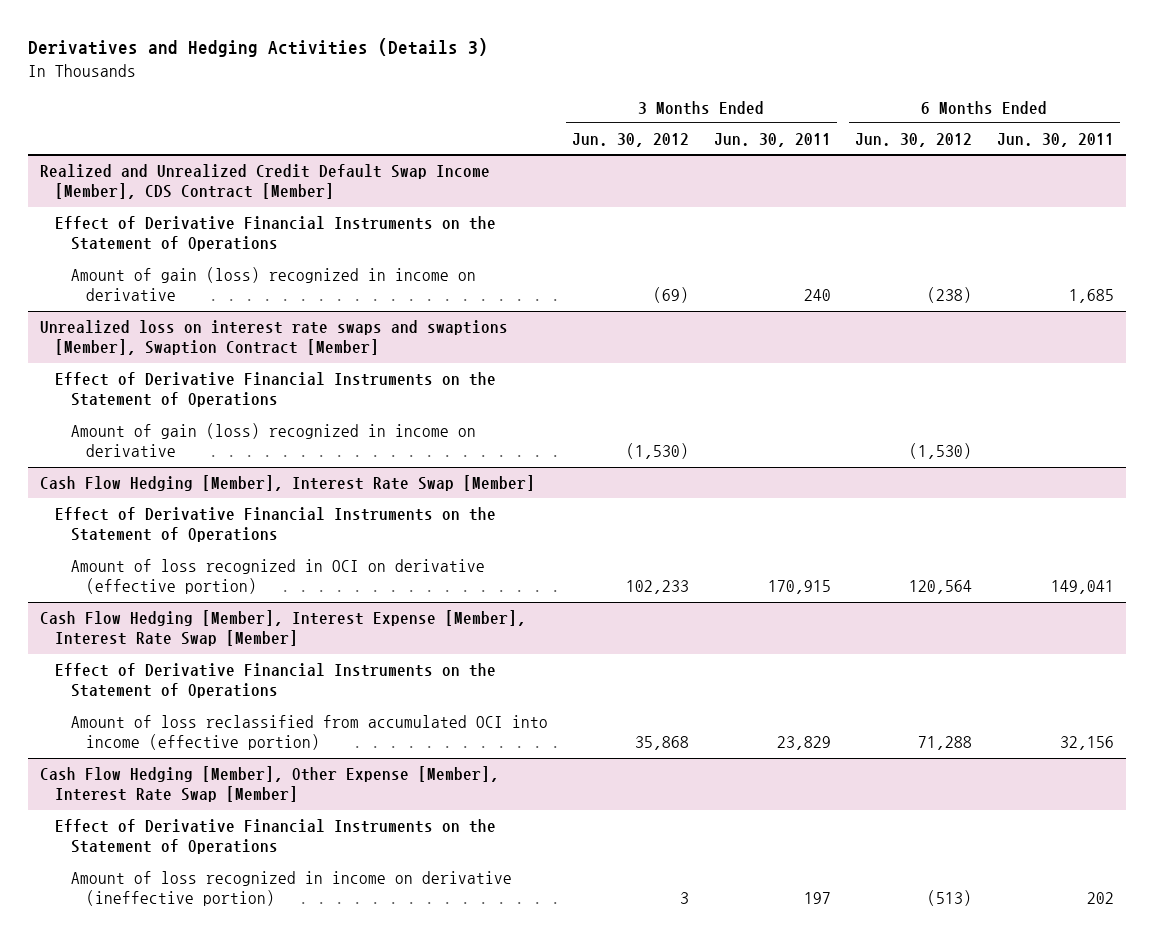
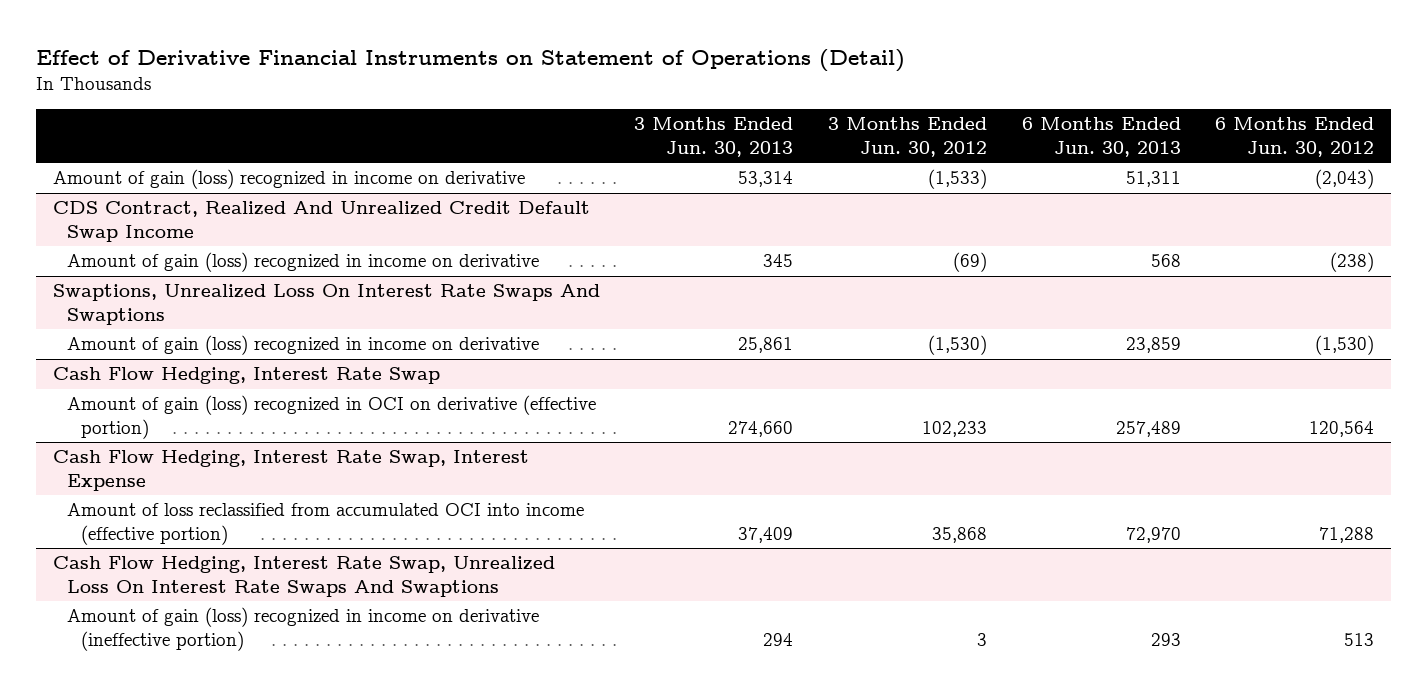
- Derivatives and Hedging Activities (Details 3)
+ Effect of Derivative Financial Instruments on Statement of Operations (Detail)
- | 3 Months Ended Jun. 30, 2012 | 3 Months Ended Jun. 30, 2011 | 6 Months Ended Jun. 30, 2012 | 6 Months Ended Jun. 30, 2011
+ | 3 Months Ended Jun. 30, 2013 | 3 Months Ended Jun. 30, 2012 | 6 Months Ended Jun. 30, 2013 | 6 Months Ended Jun. 30, 2012
- Realized and Unrealized Credit Default Swap Income [Member], CDS Contract [Member]
- Effect of Derivative Financial Instruments on the Statement of Operations
+ Amount of gain (loss) recognized in income on derivative | 53,314 | (1,533) | 51,311 | (2,043)
+ CDS Contract, Realized And Unrealized Credit Default Swap Income
- Unrealized loss on interest rate swaps and swaptions [Member], Swaption Contract [Member]
- Effect of Derivative Financial Instruments on the Statement of Operations
+ Swaptions, Unrealized Loss On Interest Rate Swaps And Swaptions
- Cash Flow Hedging [Member], Interest Rate Swap [Member]
- Effect of Derivative Financial Instruments on the Statement of Operations
- Amount of loss recognized in OCI on derivative (effective portion) | 102,233 | 170,915 | 120,564 | 149,041
- Cash Flow Hedging [Member], Interest Expense [Member], Interest Rate Swap [Member]
- Effect of Derivative Financial Instruments on the Statement of Operations
+ Cash Flow Hedging, Interest Rate Swap
+ Amount of gain (loss) recognized in OCI on derivative (effective portion) | 274,660 | 102,233 | 257,489 | 120,564
+ Cash Flow Hedging, Interest Rate Swap, Interest Expense
- Cash Flow Hedging [Member], Other Expense [Member], Interest Rate Swap [Member]
- Effect of Derivative Financial Instruments on the Statement of Operations
- Amount of loss recognized in income on derivative (ineffective portion) | 3 | 197 | (513) | 202
+ Cash Flow Hedging, Interest Rate Swap, Unrealized Loss On Interest Rate Swaps And Swaptions
+ Amount of gain (loss) recognized in income on derivative (ineffective portion) | 294 | 3 | 293 | 513

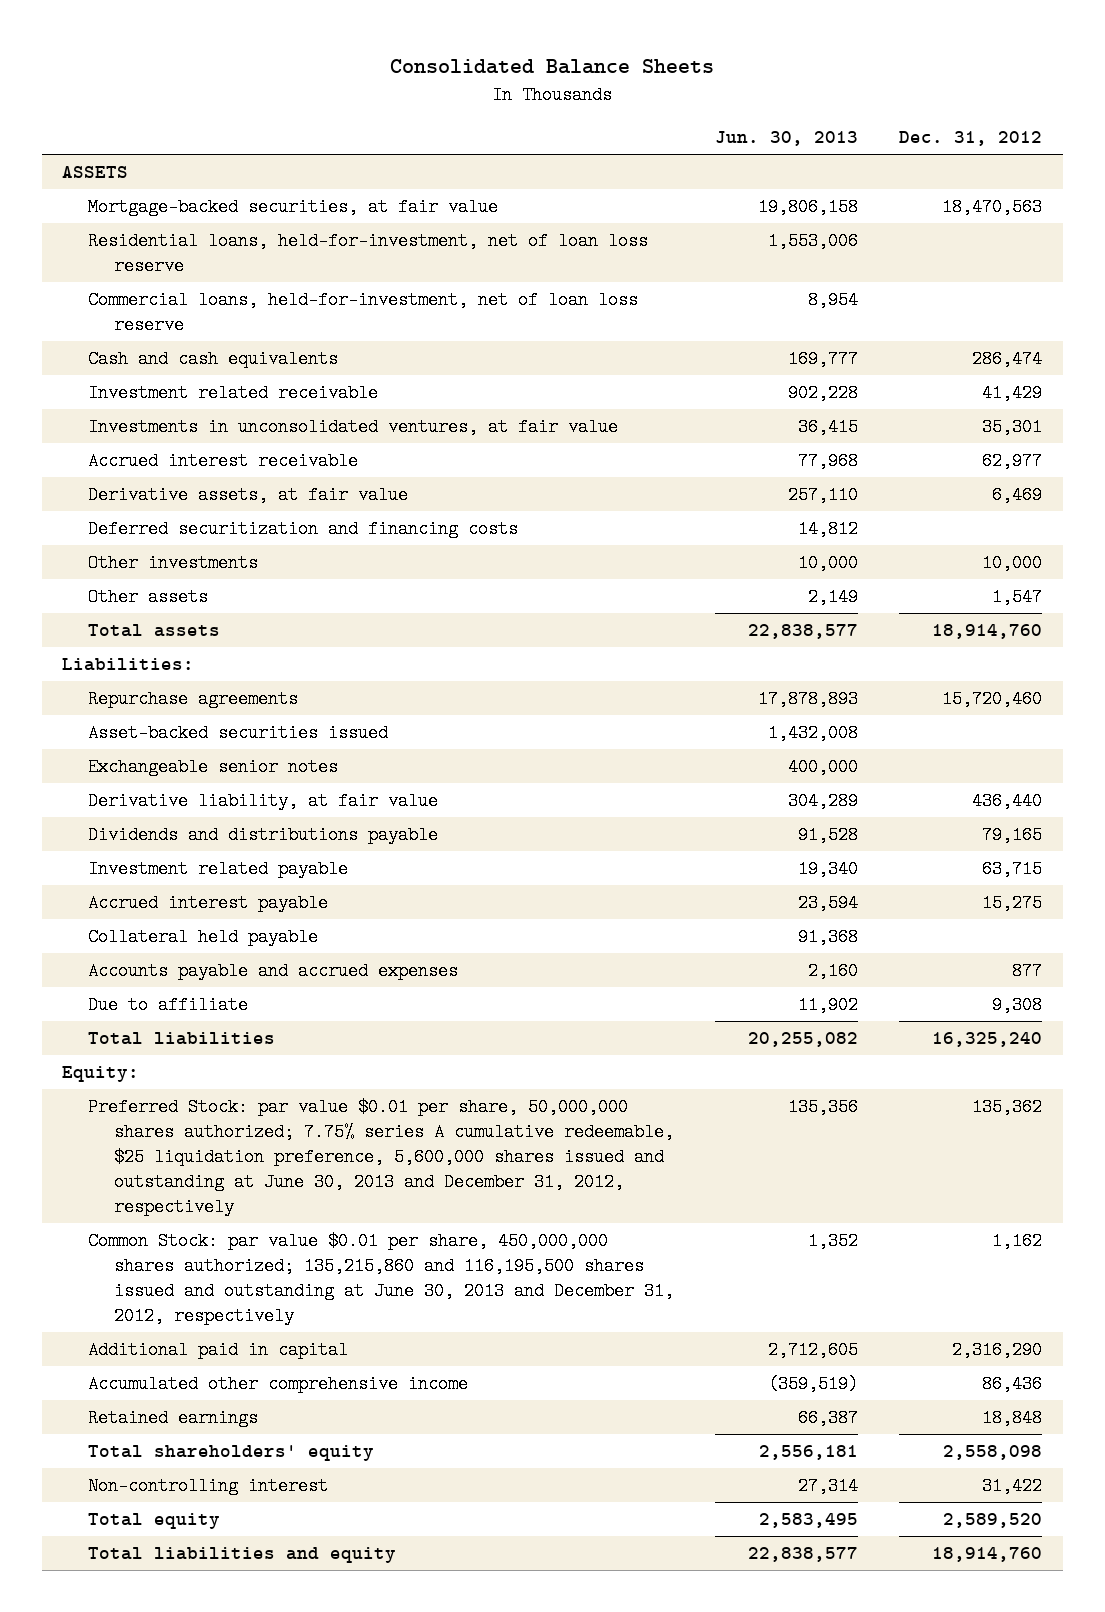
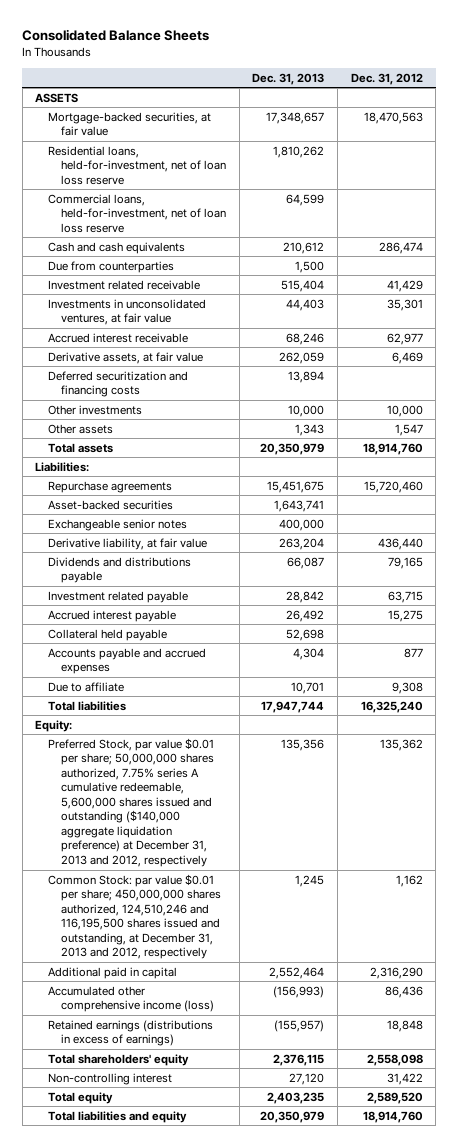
- | Jun. 30, 2013 | Dec. 31, 2012
+ | Dec. 31, 2013 | Dec. 31, 2012
+ Due from counterparties | 1,500 |
- Asset-backed securities issued | 1,432,008 |
+ Asset-backed securities | 1,643,741 |
- Preferred Stock: par value $0.01 per share, 50,000,000 shares authorized; 7.75% series A cumulative redeemable, $25 liquidation preference, 5,600,000 shares issued and outstanding at June 30, 2013 and December 31, 2012, respectively | 135,356 | 135,362
- Common Stock: par value $0.01 per share, 450,000,000 shares authorized; 135,215,860 and 116,195,500 shares issued and outstanding at June 30, 2013 and December 31, 2012, respectively | 1,352 | 1,162
+ Preferred Stock, par value $0.01 per share; 50,000,000 shares authorized, 7.75% series A cumulative redeemable, 5,600,000 shares issued and outstanding ($140,000 aggregate liquidation preference) at December 31, 2013 and 2012, respectively | 135,356 | 135,362
+ Common Stock: par value $0.01 per share; 450,000,000 shares authorized, 124,510,246 and 116,195,500 shares issued and outstanding, at December 31, 2013 and 2012, respectively | 1,245 | 1,162
- Accumulated other comprehensive income | (359,519) | 86,436
- Retained earnings | 66,387 | 18,848
+ Accumulated other comprehensive income (loss) | (156,993) | 86,436
+ Retained earnings (distributions in excess of earnings) | (155,957) | 18,848

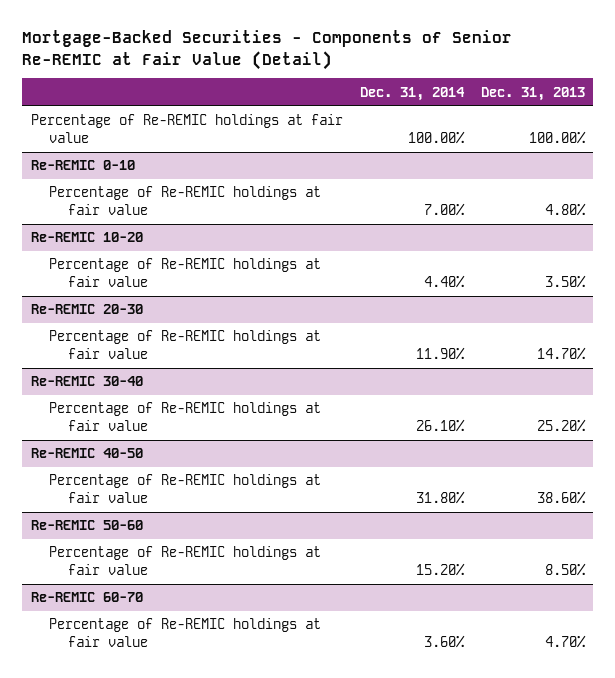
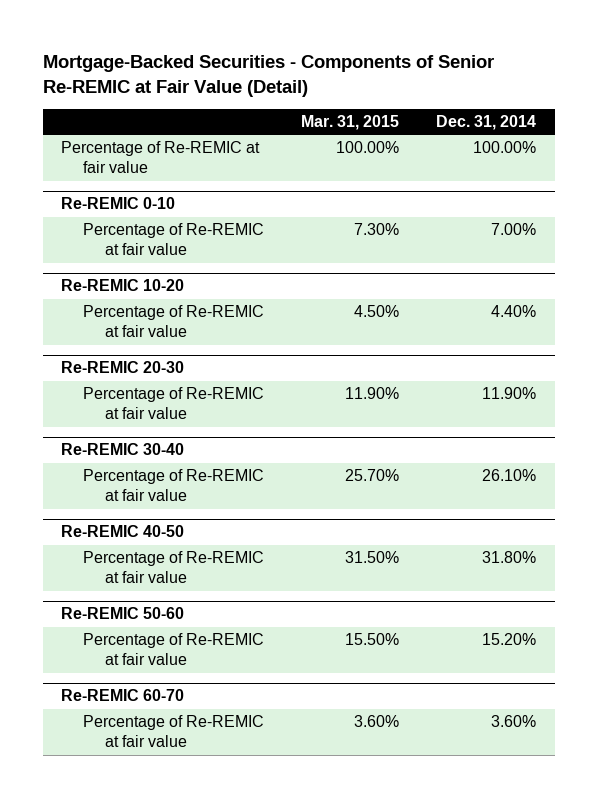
- | Dec. 31, 2014 | Dec. 31, 2013
+ | Mar. 31, 2015 | Dec. 31, 2014
- Percentage of Re-REMIC holdings at fair value | 100.00% | 100.00%
+ Percentage of Re-REMIC at fair value | 100.00% | 100.00%
@ Re-REMIC 0-10
- Percentage of Re-REMIC holdings at fair value | 7.00% | 4.80%
+ Percentage of Re-REMIC at fair value | 7.30% | 7.00%
@ Re-REMIC 10-20
- Percentage of Re-REMIC holdings at fair value | 4.40% | 3.50%
+ Percentage of Re-REMIC at fair value | 4.50% | 4.40%
@ Re-REMIC 20-30
- Percentage of Re-REMIC holdings at fair value | 11.90% | 14.70%
+ Percentage of Re-REMIC at fair value | 11.90% | 11.90%
@ Re-REMIC 30-40
- Percentage of Re-REMIC holdings at fair value | 26.10% | 25.20%
+ Percentage of Re-REMIC at fair value | 25.70% | 26.10%
@ Re-REMIC 40-50
- Percentage of Re-REMIC holdings at fair value | 31.80% | 38.60%
+ Percentage of Re-REMIC at fair value | 31.50% | 31.80%
@ Re-REMIC 50-60
- Percentage of Re-REMIC holdings at fair value | 15.20% | 8.50%
+ Percentage of Re-REMIC at fair value | 15.50% | 15.20%
@ Re-REMIC 60-70
- Percentage of Re-REMIC holdings at fair value | 3.60% | 4.70%
+ Percentage of Re-REMIC at fair value | 3.60% | 3.60%

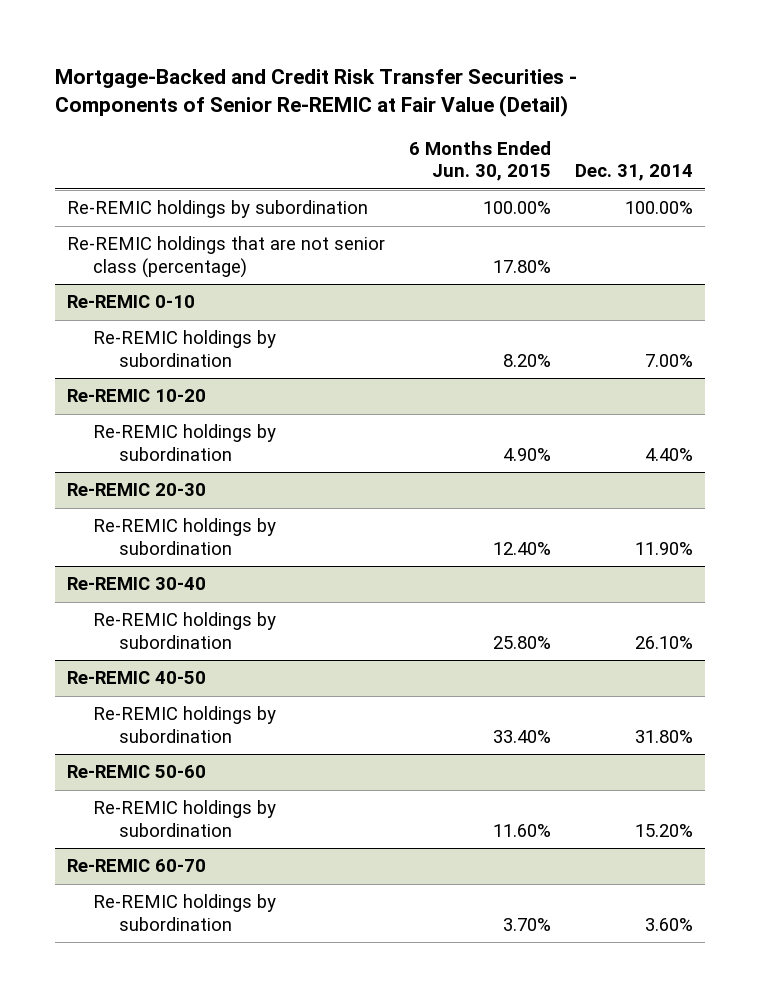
- Mortgage-Backed Securities - Components of Senior Re-REMIC at Fair Value (Detail)
+ Mortgage-Backed and Credit Risk Transfer Securities - Components of Senior Re-REMIC at Fair Value (Detail)
- | Mar. 31, 2015 | Dec. 31, 2014
+ | 6 Months Ended Jun. 30, 2015 | Dec. 31, 2014
- Percentage of Re-REMIC at fair value | 100.00% | 100.00%
+ Re-REMIC holdings by subordination | 100.00% | 100.00%
+ Re-REMIC holdings that are not senior class (percentage) | 17.80% |
@ Re-REMIC 0-10
- Percentage of Re-REMIC at fair value | 7.30% | 7.00%
+ Re-REMIC holdings by subordination | 8.20% | 7.00%
@ Re-REMIC 10-20
- Percentage of Re-REMIC at fair value | 4.50% | 4.40%
+ Re-REMIC holdings by subordination | 4.90% | 4.40%
@ Re-REMIC 20-30
- Percentage of Re-REMIC at fair value | 11.90% | 11.90%
+ Re-REMIC holdings by subordination | 12.40% | 11.90%
@ Re-REMIC 30-40
- Percentage of Re-REMIC at fair value | 25.70% | 26.10%
+ Re-REMIC holdings by subordination | 25.80% | 26.10%
@ Re-REMIC 40-50
- Percentage of Re-REMIC at fair value | 31.50% | 31.80%
+ Re-REMIC holdings by subordination | 33.40% | 31.80%
@ Re-REMIC 50-60
- Percentage of Re-REMIC at fair value | 15.50% | 15.20%
+ Re-REMIC holdings by subordination | 11.60% | 15.20%
@ Re-REMIC 60-70
- Percentage of Re-REMIC at fair value | 3.60% | 3.60%
+ Re-REMIC holdings by subordination | 3.70% | 3.60%

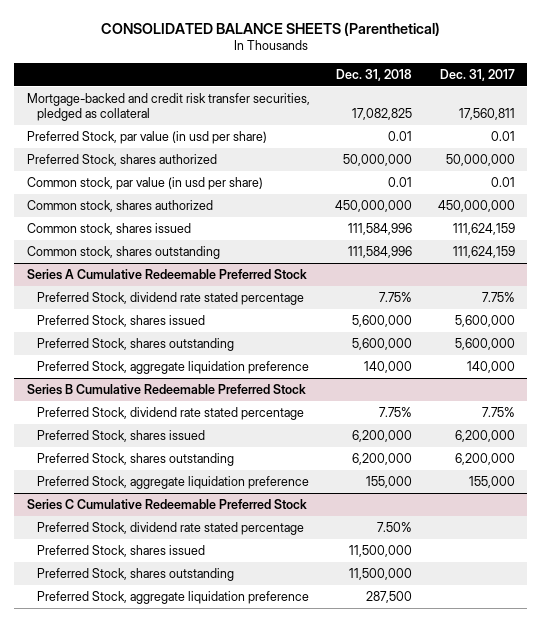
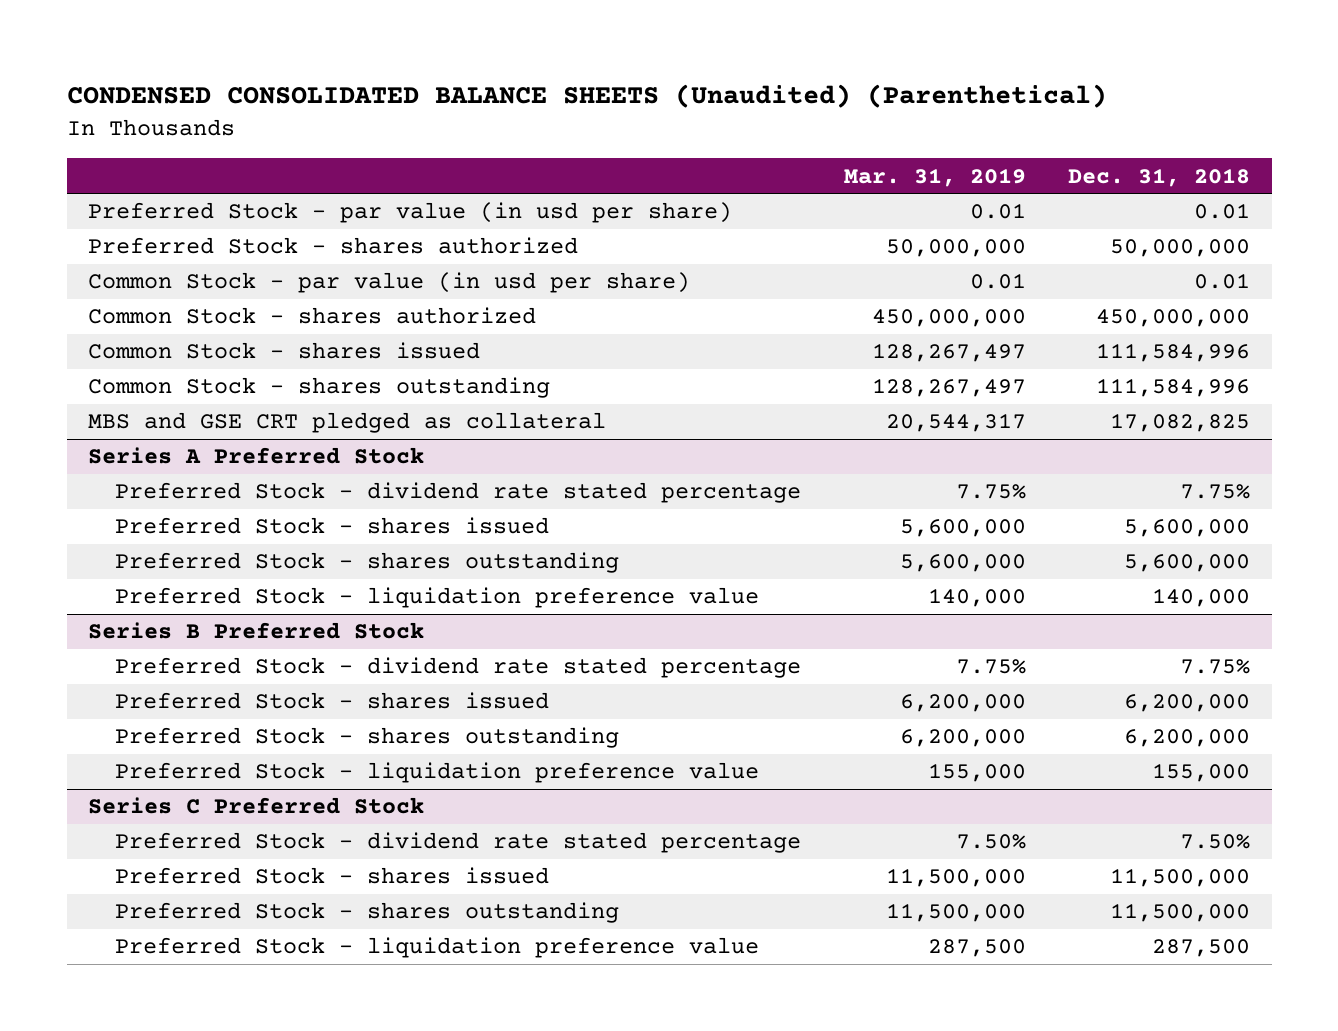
- CONSOLIDATED BALANCE SHEETS (Parenthetical)
+ CONDENSED CONSOLIDATED BALANCE SHEETS (Unaudited) (Parenthetical)
- | Dec. 31, 2018 | Dec. 31, 2017
+ | Mar. 31, 2019 | Dec. 31, 2018
- Mortgage-backed and credit risk transfer securities, pledged as collateral | 17,082,825 | 17,560,811
- Preferred Stock, par value (in usd per share) | 0.01 | 0.01
- Preferred Stock, shares authorized | 50,000,000 | 50,000,000
- Common stock, par value (in usd per share) | 0.01 | 0.01
- Common stock, shares authorized | 450,000,000 | 450,000,000
- Common stock, shares issued | 111,584,996 | 111,624,159
- Common stock, shares outstanding | 111,584,996 | 111,624,159
- Series A Cumulative Redeemable Preferred Stock
- Preferred Stock, dividend rate stated percentage | 7.75% | 7.75%
- Preferred Stock, shares issued | 5,600,000 | 5,600,000
- Preferred Stock, shares outstanding | 5,600,000 | 5,600,000
- Preferred Stock, aggregate liquidation preference | 140,000 | 140,000
- Series B Cumulative Redeemable Preferred Stock
- Preferred Stock, dividend rate stated percentage | 7.75% | 7.75%
- Preferred Stock, shares issued | 6,200,000 | 6,200,000
- Preferred Stock, shares outstanding | 6,200,000 | 6,200,000
- Preferred Stock, aggregate liquidation preference | 155,000 | 155,000
- Series C Cumulative Redeemable Preferred Stock
- Preferred Stock, dividend rate stated percentage | 7.50% |
- Preferred Stock, shares issued | 11,500,000 |
- Preferred Stock, shares outstanding | 11,500,000 |
- Preferred Stock, aggregate liquidation preference | 287,500 |
+ Preferred Stock - par value (in usd per share) | 0.01 | 0.01
+ Preferred Stock - shares authorized | 50,000,000 | 50,000,000
+ Common Stock - par value (in usd per share) | 0.01 | 0.01
+ Common Stock - shares authorized | 450,000,000 | 450,000,000
+ Common Stock - shares issued | 128,267,497 | 111,584,996
+ Common Stock - shares outstanding | 128,267,497 | 111,584,996
+ MBS and GSE CRT pledged as collateral | 20,544,317 | 17,082,825
+ Series A Preferred Stock
+ Preferred Stock - dividend rate stated percentage | 7.75% | 7.75%
+ Preferred Stock - shares issued | 5,600,000 | 5,600,000
+ Preferred Stock - shares outstanding | 5,600,000 | 5,600,000
+ Preferred Stock - liquidation preference value | 140,000 | 140,000
+ Series B Preferred Stock
+ Preferred Stock - dividend rate stated percentage | 7.75% | 7.75%
+ Preferred Stock - shares issued | 6,200,000 | 6,200,000
+ Preferred Stock - shares outstanding | 6,200,000 | 6,200,000
+ Preferred Stock - liquidation preference value | 155,000 | 155,000
+ Series C Preferred Stock
+ Preferred Stock - dividend rate stated percentage | 7.50% | 7.50%
+ Preferred Stock - shares issued | 11,500,000 | 11,500,000
+ Preferred Stock - shares outstanding | 11,500,000 | 11,500,000
+ Preferred Stock - liquidation preference value | 287,500 | 287,500

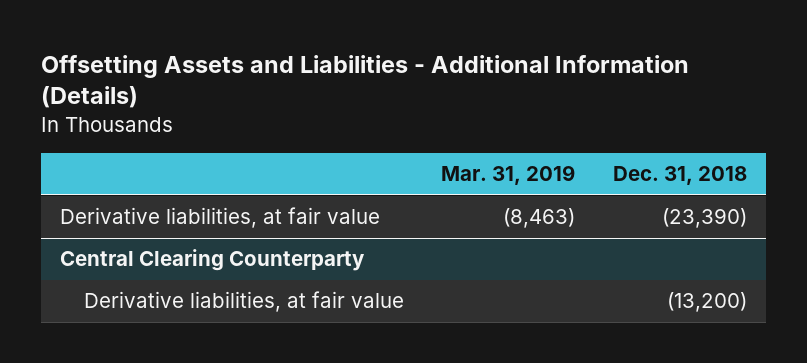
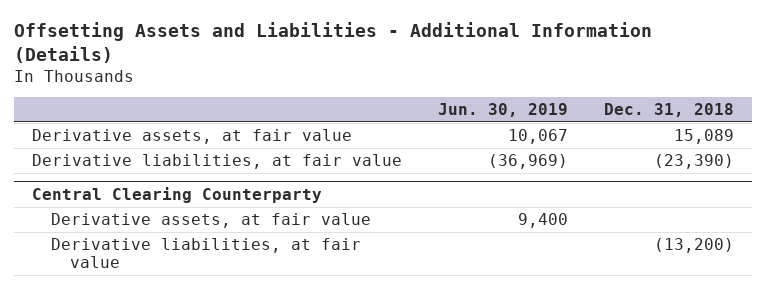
- | Mar. 31, 2019 | Dec. 31, 2018
+ | Jun. 30, 2019 | Dec. 31, 2018
+ Derivative assets, at fair value | 10,067 | 15,089
@ Central Clearing Counterparty
+ Derivative assets, at fair value | 9,400 |

